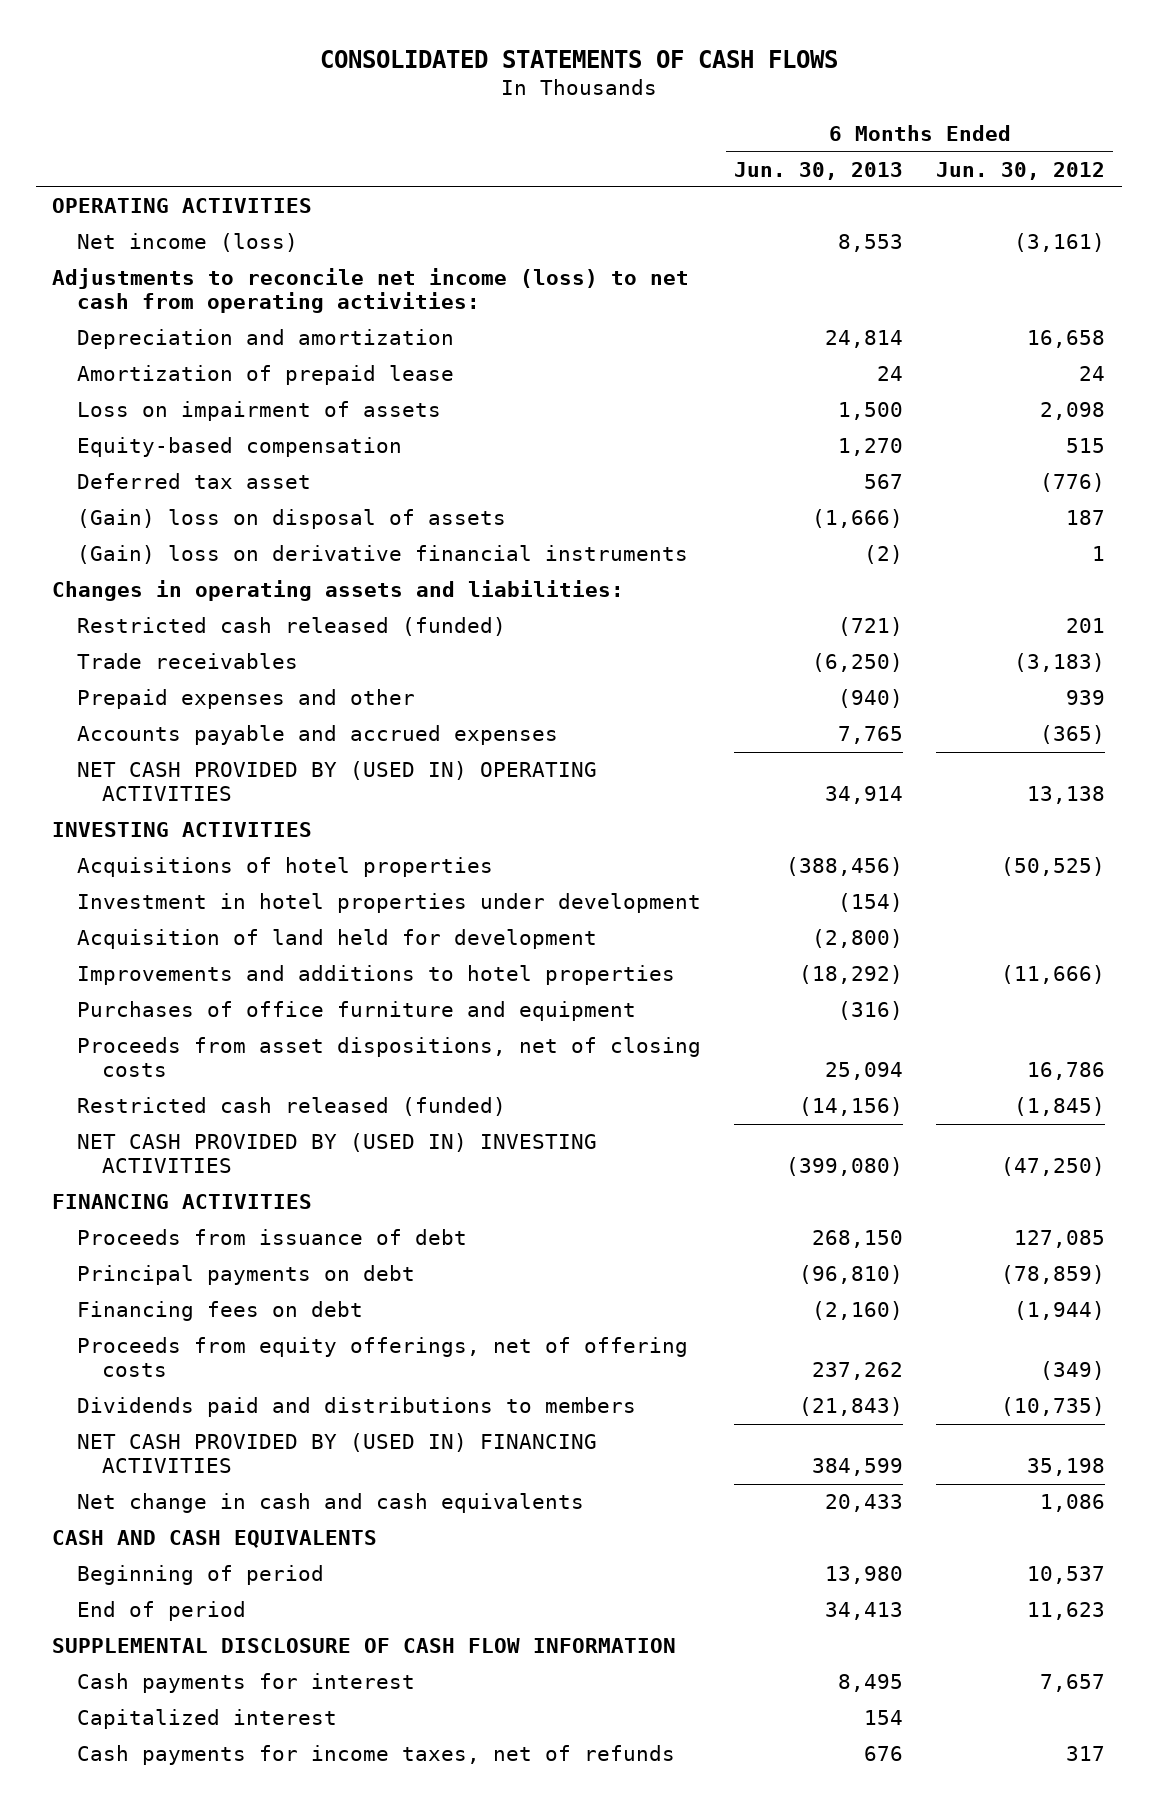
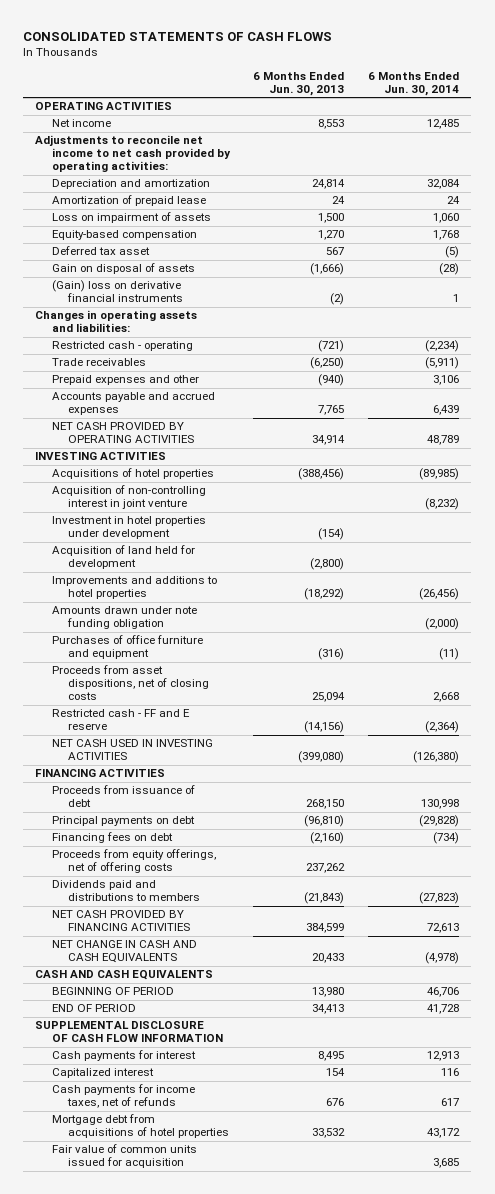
- | 6 Months Ended Jun. 30, 2013 | 6 Months Ended Jun. 30, 2012
+ | 6 Months Ended Jun. 30, 2013 | 6 Months Ended Jun. 30, 2014
- Net income (loss) | 8,553 | (3,161)
- Adjustments to reconcile net income (loss) to net cash from operating activities:
+ Net income | 8,553 | 12,485
+ Adjustments to reconcile net income to net cash provided by operating activities:
- (Gain) loss on disposal of assets | (1,666) | 187
+ Gain on disposal of assets | (1,666) | (28)
- Restricted cash released (funded) | (721) | 201
+ Restricted cash - operating | (721) | (2,234)
- NET CASH PROVIDED BY (USED IN) OPERATING ACTIVITIES | 34,914 | 13,138
+ NET CASH PROVIDED BY OPERATING ACTIVITIES | 34,914 | 48,789
+ Acquisition of non-controlling interest in joint venture | | (8,232)
+ Amounts drawn under note funding obligation | | (2,000)
- Restricted cash released (funded) | (14,156) | (1,845)
- NET CASH PROVIDED BY (USED IN) INVESTING ACTIVITIES | (399,080) | (47,250)
+ Restricted cash - FF and E reserve | (14,156) | (2,364)
+ NET CASH USED IN INVESTING ACTIVITIES | (399,080) | (126,380)
- NET CASH PROVIDED BY (USED IN) FINANCING ACTIVITIES | 384,599 | 35,198
- Net change in cash and cash equivalents | 20,433 | 1,086
+ NET CASH PROVIDED BY FINANCING ACTIVITIES | 384,599 | 72,613
+ NET CHANGE IN CASH AND CASH EQUIVALENTS | 20,433 | (4,978)
- Beginning of period | 13,980 | 10,537
- End of period | 34,413 | 11,623
+ BEGINNING OF PERIOD | 13,980 | 46,706
+ END OF PERIOD | 34,413 | 41,728
+ Mortgage debt from acquisitions of hotel properties | 33,532 | 43,172
+ Fair value of common units issued for acquisition | | 3,685

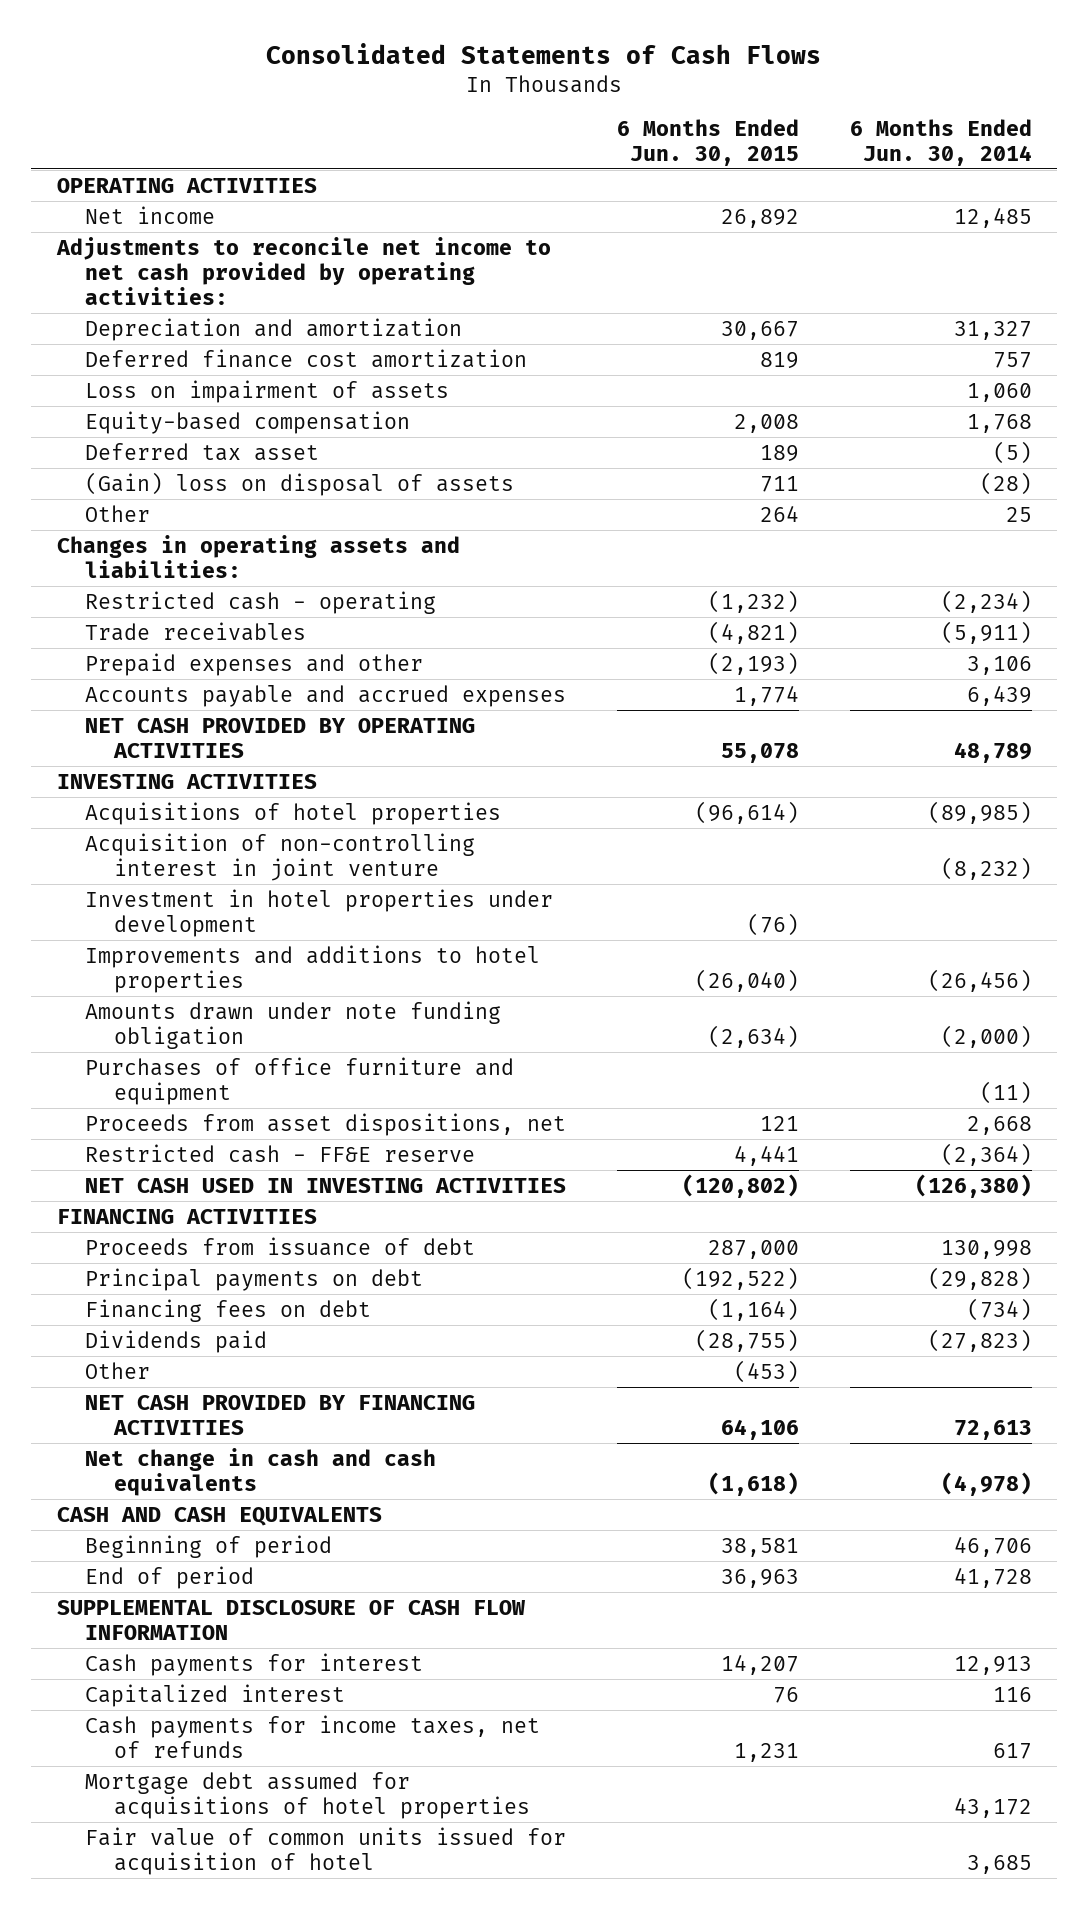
- CONSOLIDATED STATEMENTS OF CASH FLOWS
+ Consolidated Statements of Cash Flows
- | 6 Months Ended Jun. 30, 2013 | 6 Months Ended Jun. 30, 2014
+ | 6 Months Ended Jun. 30, 2015 | 6 Months Ended Jun. 30, 2014
- Depreciation and amortization | 24,814 | 32,084
- Amortization of prepaid lease | 24 | 24
+ Depreciation and amortization | 30,667 | 31,327
+ Deferred finance cost amortization | 819 | 757
- Gain on disposal of assets | (1,666) | (28)
- (Gain) loss on derivative financial instruments | (2) | 1
+ (Gain) loss on disposal of assets | 711 | (28)
+ Other | 264 | 25
- Acquisition of land held for development | (2,800) |
- Proceeds from asset dispositions, net of closing costs | 25,094 | 2,668
- Restricted cash - FF and E reserve | (14,156) | (2,364)
+ Proceeds from asset dispositions, net | 121 | 2,668
+ Restricted cash - FF&E reserve | 4,441 | (2,364)
- Proceeds from equity offerings, net of offering costs | 237,262 |
- Dividends paid and distributions to members | (21,843) | (27,823)
+ Dividends paid | (28,755) | (27,823)
+ Other | (453) |
- NET CHANGE IN CASH AND CASH EQUIVALENTS | 20,433 | (4,978)
+ Net change in cash and cash equivalents | (1,618) | (4,978)
- BEGINNING OF PERIOD | 13,980 | 46,706
- END OF PERIOD | 34,413 | 41,728
+ Beginning of period | 38,581 | 46,706
+ End of period | 36,963 | 41,728
- Mortgage debt from acquisitions of hotel properties | 33,532 | 43,172
- Fair value of common units issued for acquisition | | 3,685
+ Mortgage debt assumed for acquisitions of hotel properties | | 43,172
+ Fair value of common units issued for acquisition of hotel | | 3,685

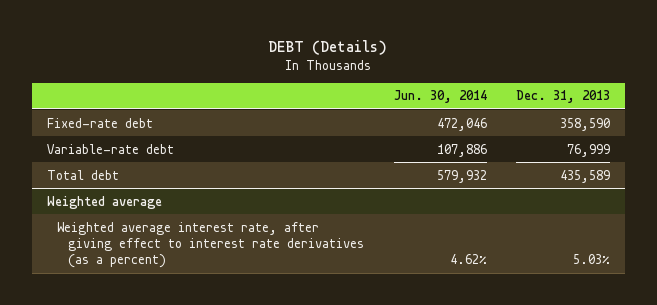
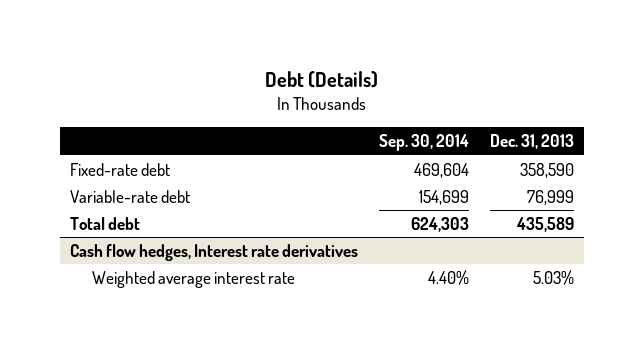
- DEBT (Details)
+ Debt (Details)
- | Jun. 30, 2014 | Dec. 31, 2013
+ | Sep. 30, 2014 | Dec. 31, 2013
- Weighted average
- Weighted average interest rate, after giving effect to interest rate derivatives (as a percent) | 4.62% | 5.03%
+ Cash flow hedges, Interest rate derivatives
+ Weighted average interest rate | 4.40% | 5.03%

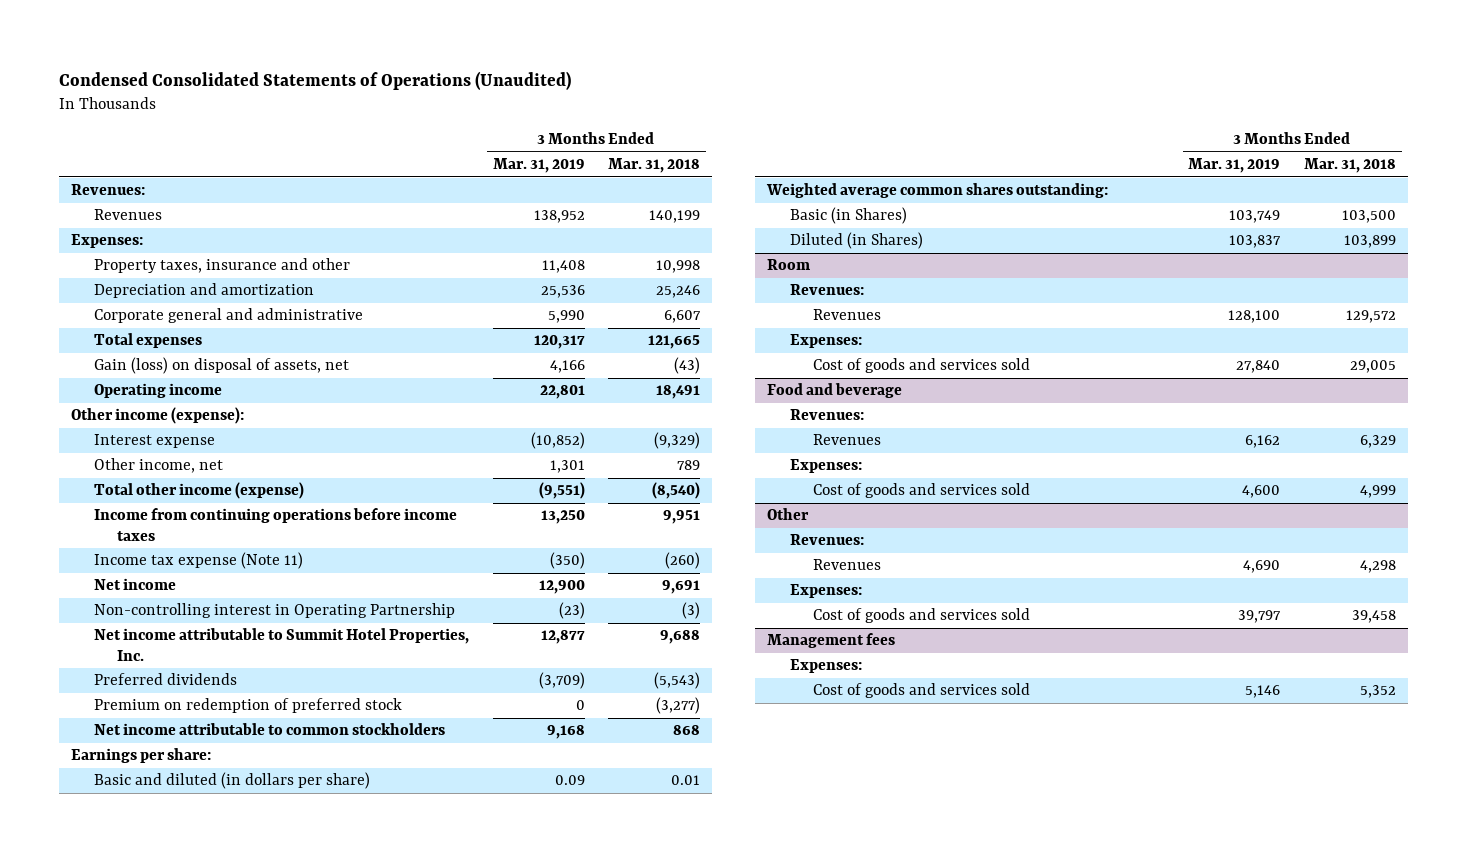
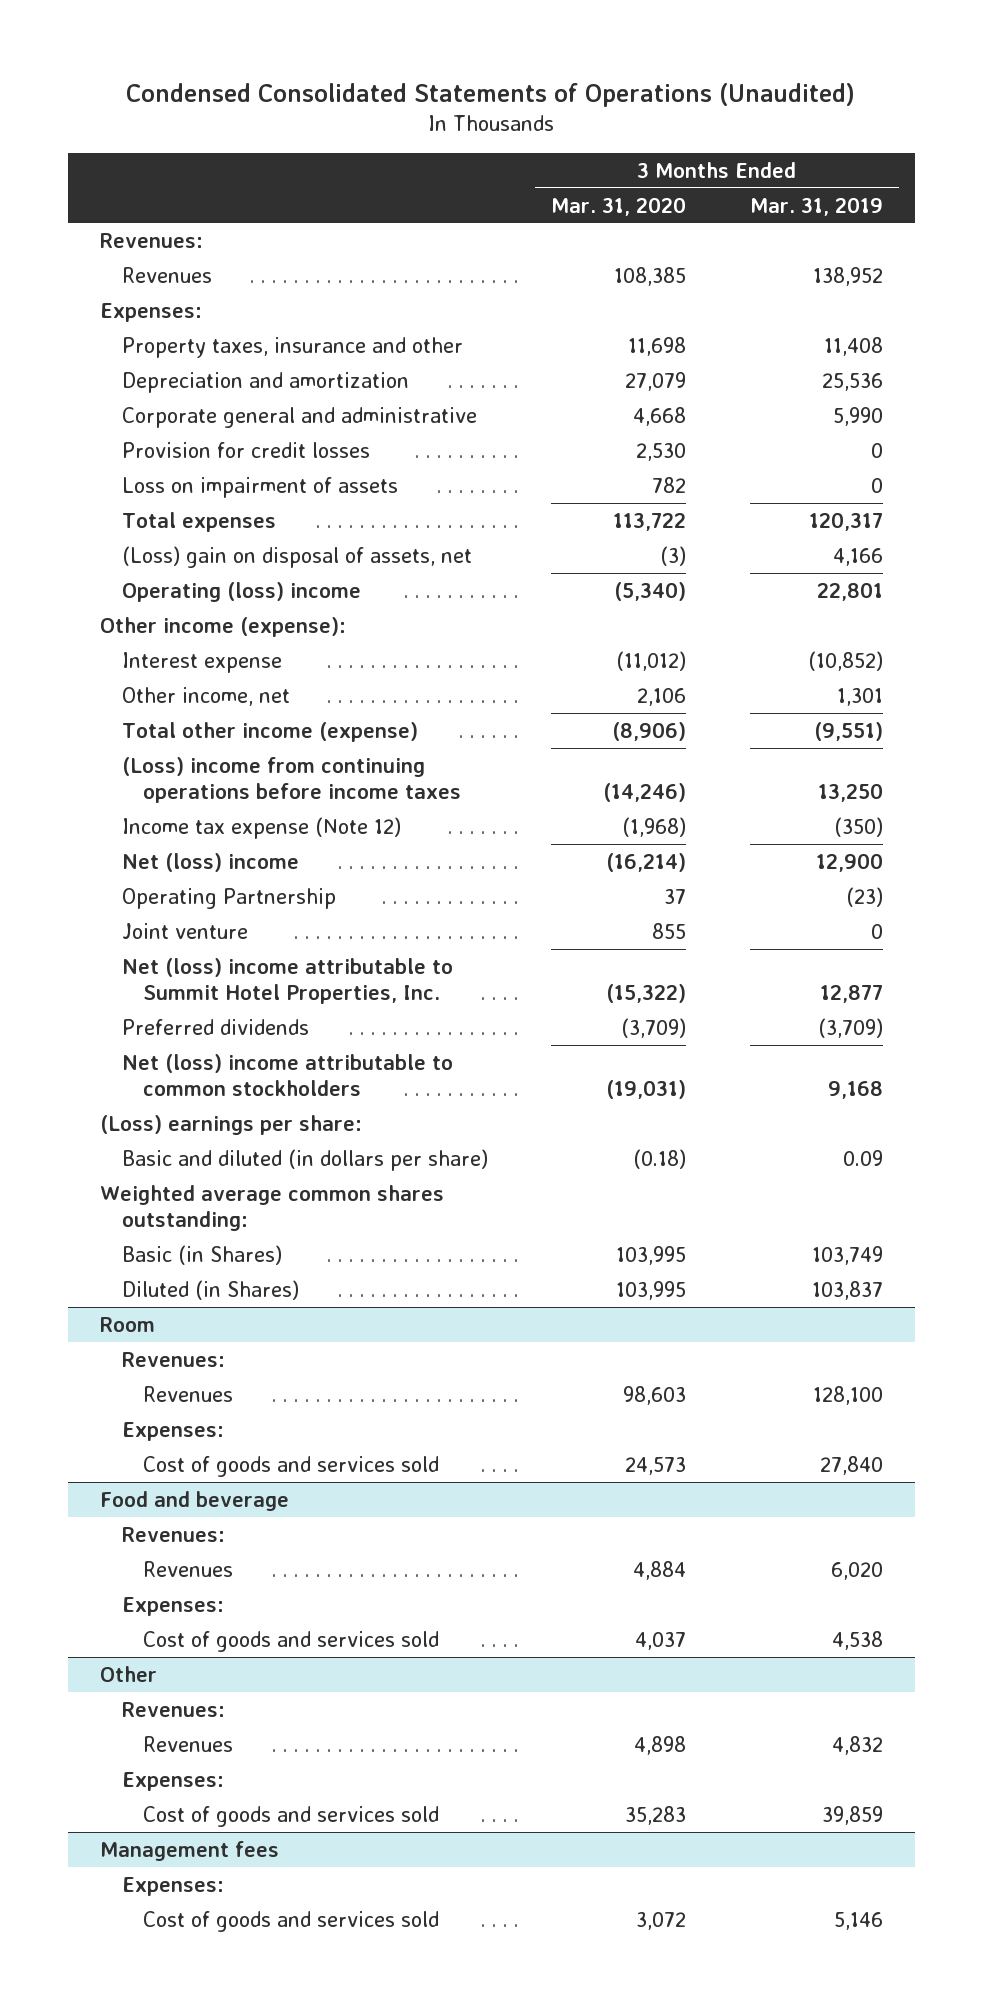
- | 3 Months Ended Mar. 31, 2019 | 3 Months Ended Mar. 31, 2018
+ | 3 Months Ended Mar. 31, 2020 | 3 Months Ended Mar. 31, 2019
+ Provision for credit losses | 2,530 | 0
+ Loss on impairment of assets | 782 | 0
- Gain (loss) on disposal of assets, net | 4,166 | (43)
- Operating income | 22,801 | 18,491
+ (Loss) gain on disposal of assets, net | (3) | 4,166
+ Operating (loss) income | (5,340) | 22,801
- Income from continuing operations before income taxes | 13,250 | 9,951
- Income tax expense (Note 11) | (350) | (260)
- Net income | 12,900 | 9,691
- Non-controlling interest in Operating Partnership | (23) | (3)
- Net income attributable to Summit Hotel Properties, Inc. | 12,877 | 9,688
+ (Loss) income from continuing operations before income taxes | (14,246) | 13,250
+ Income tax expense (Note 12) | (1,968) | (350)
+ Net (loss) income | (16,214) | 12,900
+ Operating Partnership | 37 | (23)
+ Joint venture | 855 | 0
+ Net (loss) income attributable to Summit Hotel Properties, Inc. | (15,322) | 12,877
- Premium on redemption of preferred stock | 0 | (3,277)
- Net income attributable to common stockholders | 9,168 | 868
- Earnings per share:
+ Net (loss) income attributable to common stockholders | (19,031) | 9,168
+ (Loss) earnings per share:
@ Food and beverage
- Revenues | 6,162 | 6,329
+ Revenues | 4,884 | 6,020
- Cost of goods and services sold | 4,600 | 4,999
+ Cost of goods and services sold | 4,037 | 4,538
@ Other
- Revenues | 4,690 | 4,298
+ Revenues | 4,898 | 4,832
- Cost of goods and services sold | 39,797 | 39,458
+ Cost of goods and services sold | 35,283 | 39,859

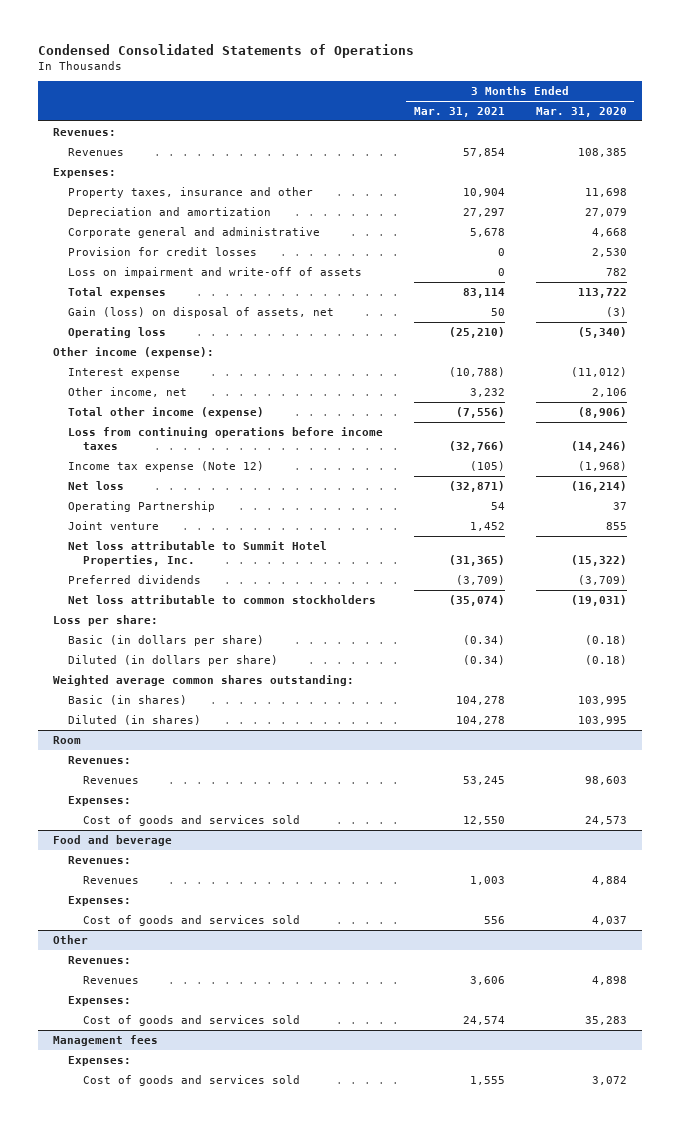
- Condensed Consolidated Statements of Operations (Unaudited)
+ Condensed Consolidated Statements of Operations
- | 3 Months Ended Mar. 31, 2020 | 3 Months Ended Mar. 31, 2019
+ | 3 Months Ended Mar. 31, 2021 | 3 Months Ended Mar. 31, 2020
- Loss on impairment of assets | 782 | 0
+ Loss on impairment and write-off of assets | 0 | 782
- (Loss) gain on disposal of assets, net | (3) | 4,166
- Operating (loss) income | (5,340) | 22,801
+ Gain (loss) on disposal of assets, net | 50 | (3)
+ Operating loss | (25,210) | (5,340)
- (Loss) income from continuing operations before income taxes | (14,246) | 13,250
+ Loss from continuing operations before income taxes | (32,766) | (14,246)
- Net (loss) income | (16,214) | 12,900
+ Net loss | (32,871) | (16,214)
- Net (loss) income attributable to Summit Hotel Properties, Inc. | (15,322) | 12,877
+ Net loss attributable to Summit Hotel Properties, Inc. | (31,365) | (15,322)
- Net (loss) income attributable to common stockholders | (19,031) | 9,168
- (Loss) earnings per share:
- Basic and diluted (in dollars per share) | (0.18) | 0.09
+ Net loss attributable to common stockholders | (35,074) | (19,031)
+ Loss per share:
+ Basic (in dollars per share) | (0.34) | (0.18)
+ Diluted (in dollars per share) | (0.34) | (0.18)
- Basic (in Shares) | 103,995 | 103,749
- Diluted (in Shares) | 103,995 | 103,837
+ Basic (in shares) | 104,278 | 103,995
+ Diluted (in shares) | 104,278 | 103,995

